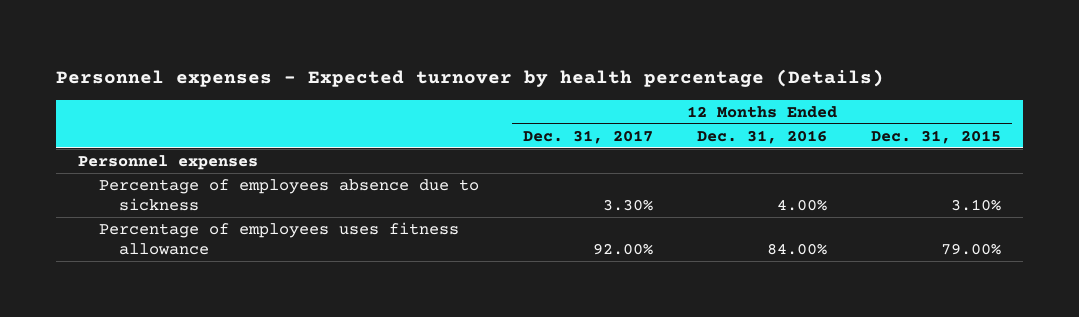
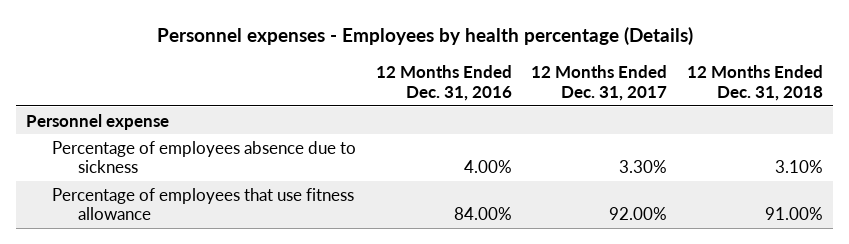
- Personnel expenses - Expected turnover by health percentage (Details)
+ Personnel expenses - Employees by health percentage (Details)
- | 12 Months Ended Dec. 31, 2017 | 12 Months Ended Dec. 31, 2016 | 12 Months Ended Dec. 31, 2015
+ | 12 Months Ended Dec. 31, 2016 | 12 Months Ended Dec. 31, 2017 | 12 Months Ended Dec. 31, 2018
- Personnel expenses
+ Personnel expense
- Percentage of employees uses fitness allowance | 92.00% | 84.00% | 79.00%
+ Percentage of employees that use fitness allowance | 84.00% | 92.00% | 91.00%

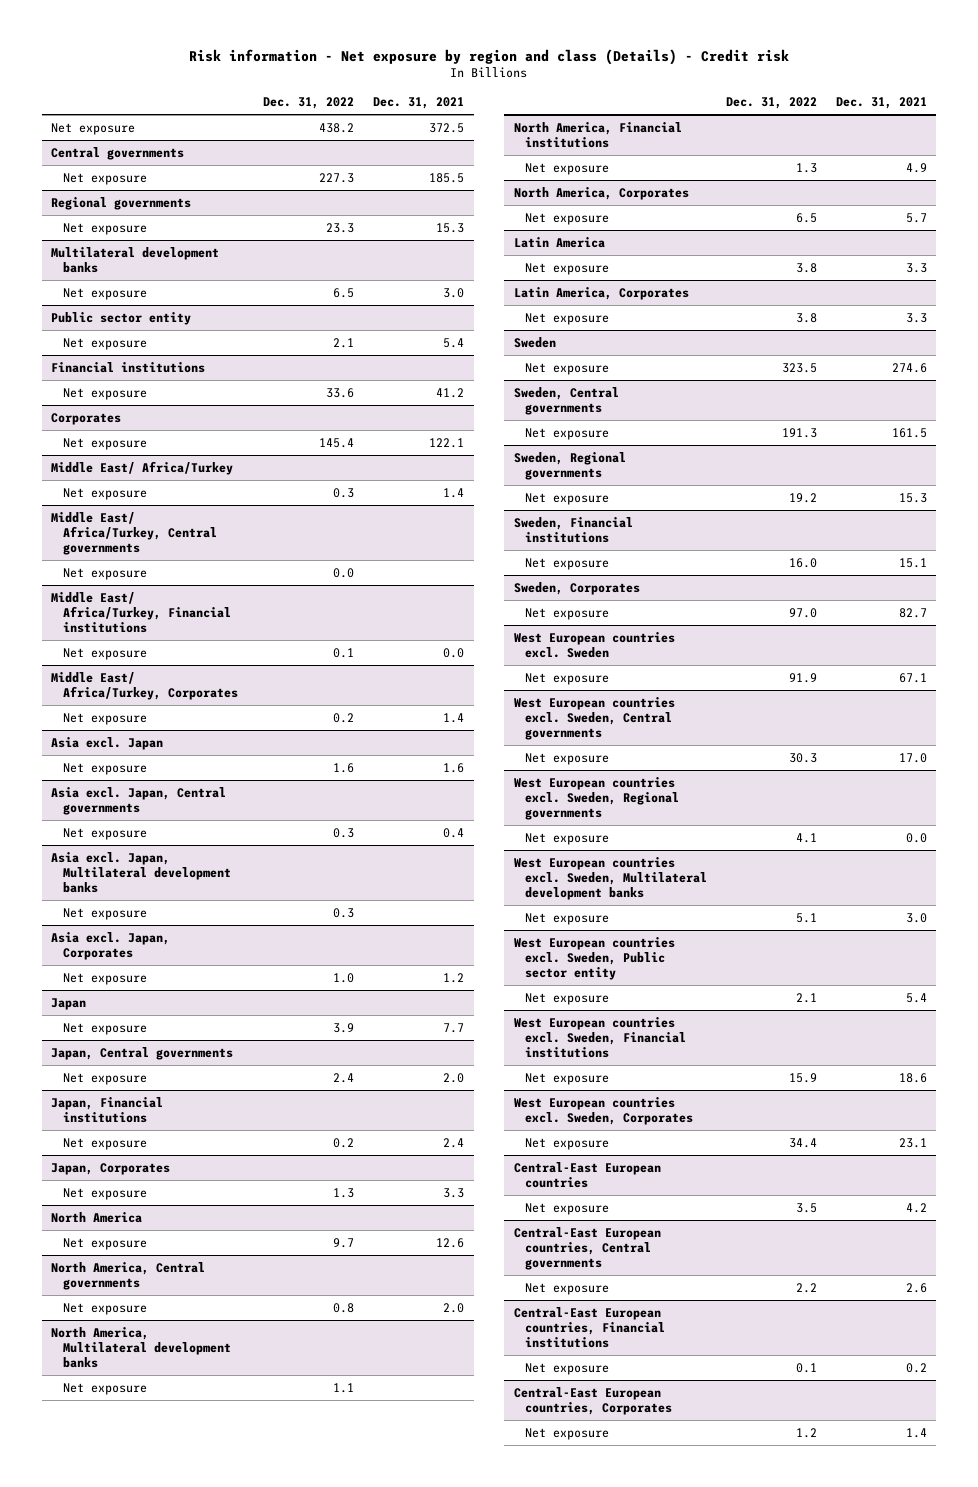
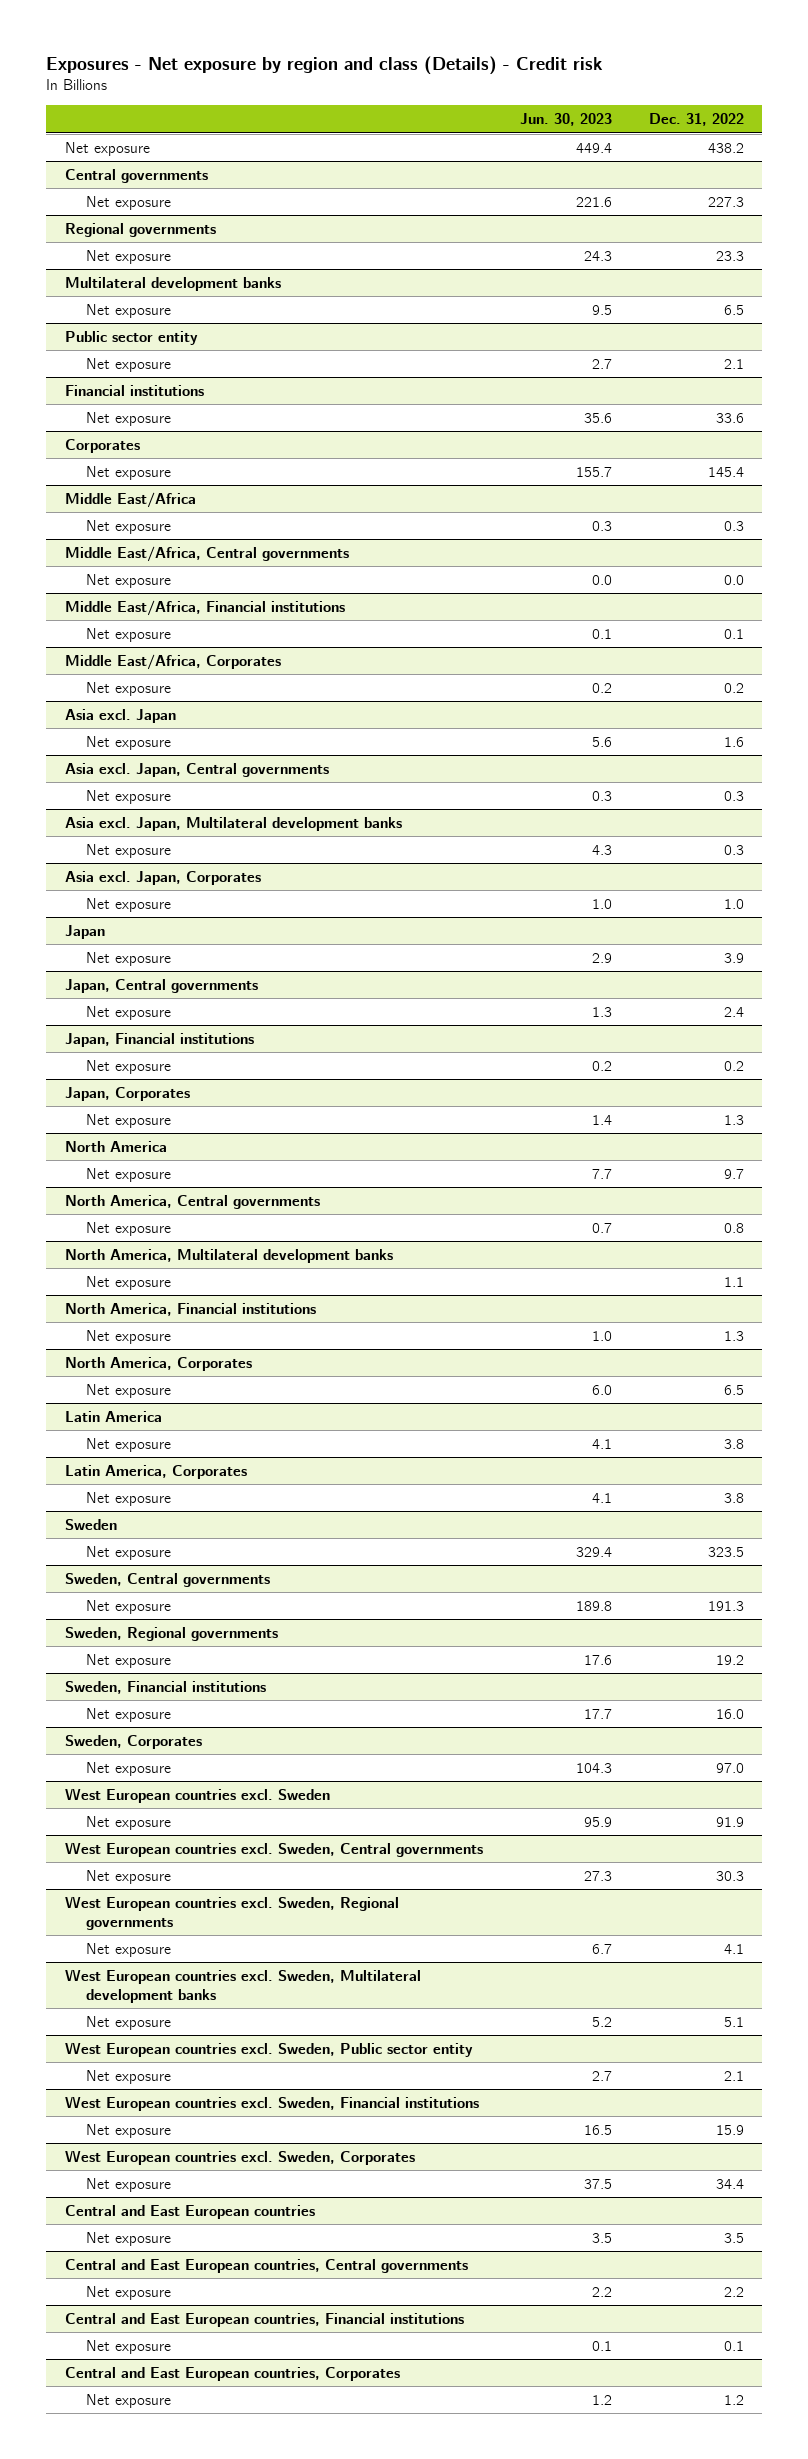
- Risk information - Net exposure by region and class (Details) - Credit risk
+ Exposures - Net exposure by region and class (Details) - Credit risk
- | Dec. 31, 2022 | Dec. 31, 2021
+ | Jun. 30, 2023 | Dec. 31, 2022
- Middle East/ Africa/Turkey
+ Middle East/Africa
- Middle East/ Africa/Turkey, Central governments
+ Middle East/Africa, Central governments
- Middle East/ Africa/Turkey, Financial institutions
+ Middle East/Africa, Financial institutions
- Middle East/ Africa/Turkey, Corporates
+ Middle East/Africa, Corporates
- Central-East European countries
+ Central and East European countries
- Central-East European countries, Central governments
+ Central and East European countries, Central governments
- Central-East European countries, Financial institutions
+ Central and East European countries, Financial institutions
- Central-East European countries, Corporates
+ Central and East European countries, Corporates

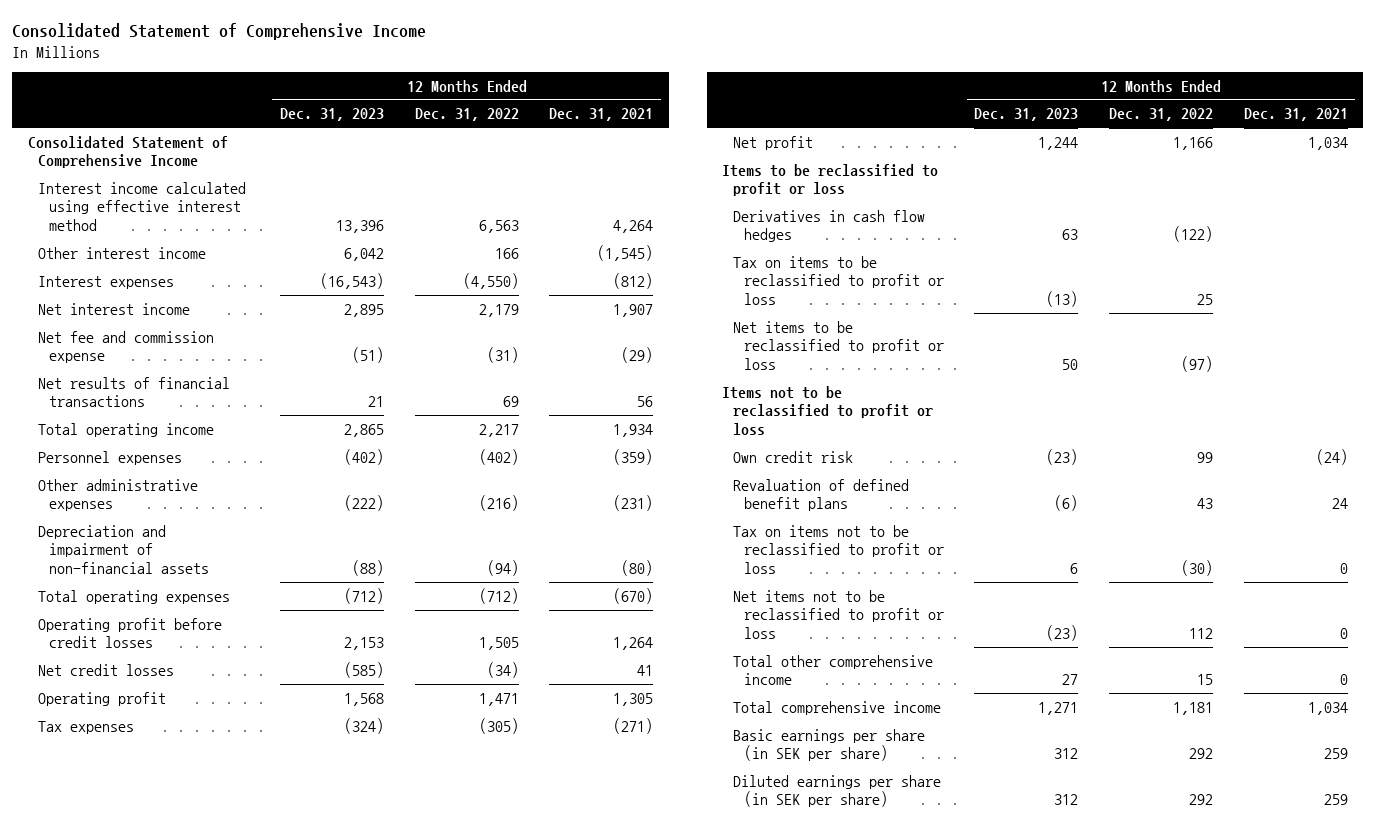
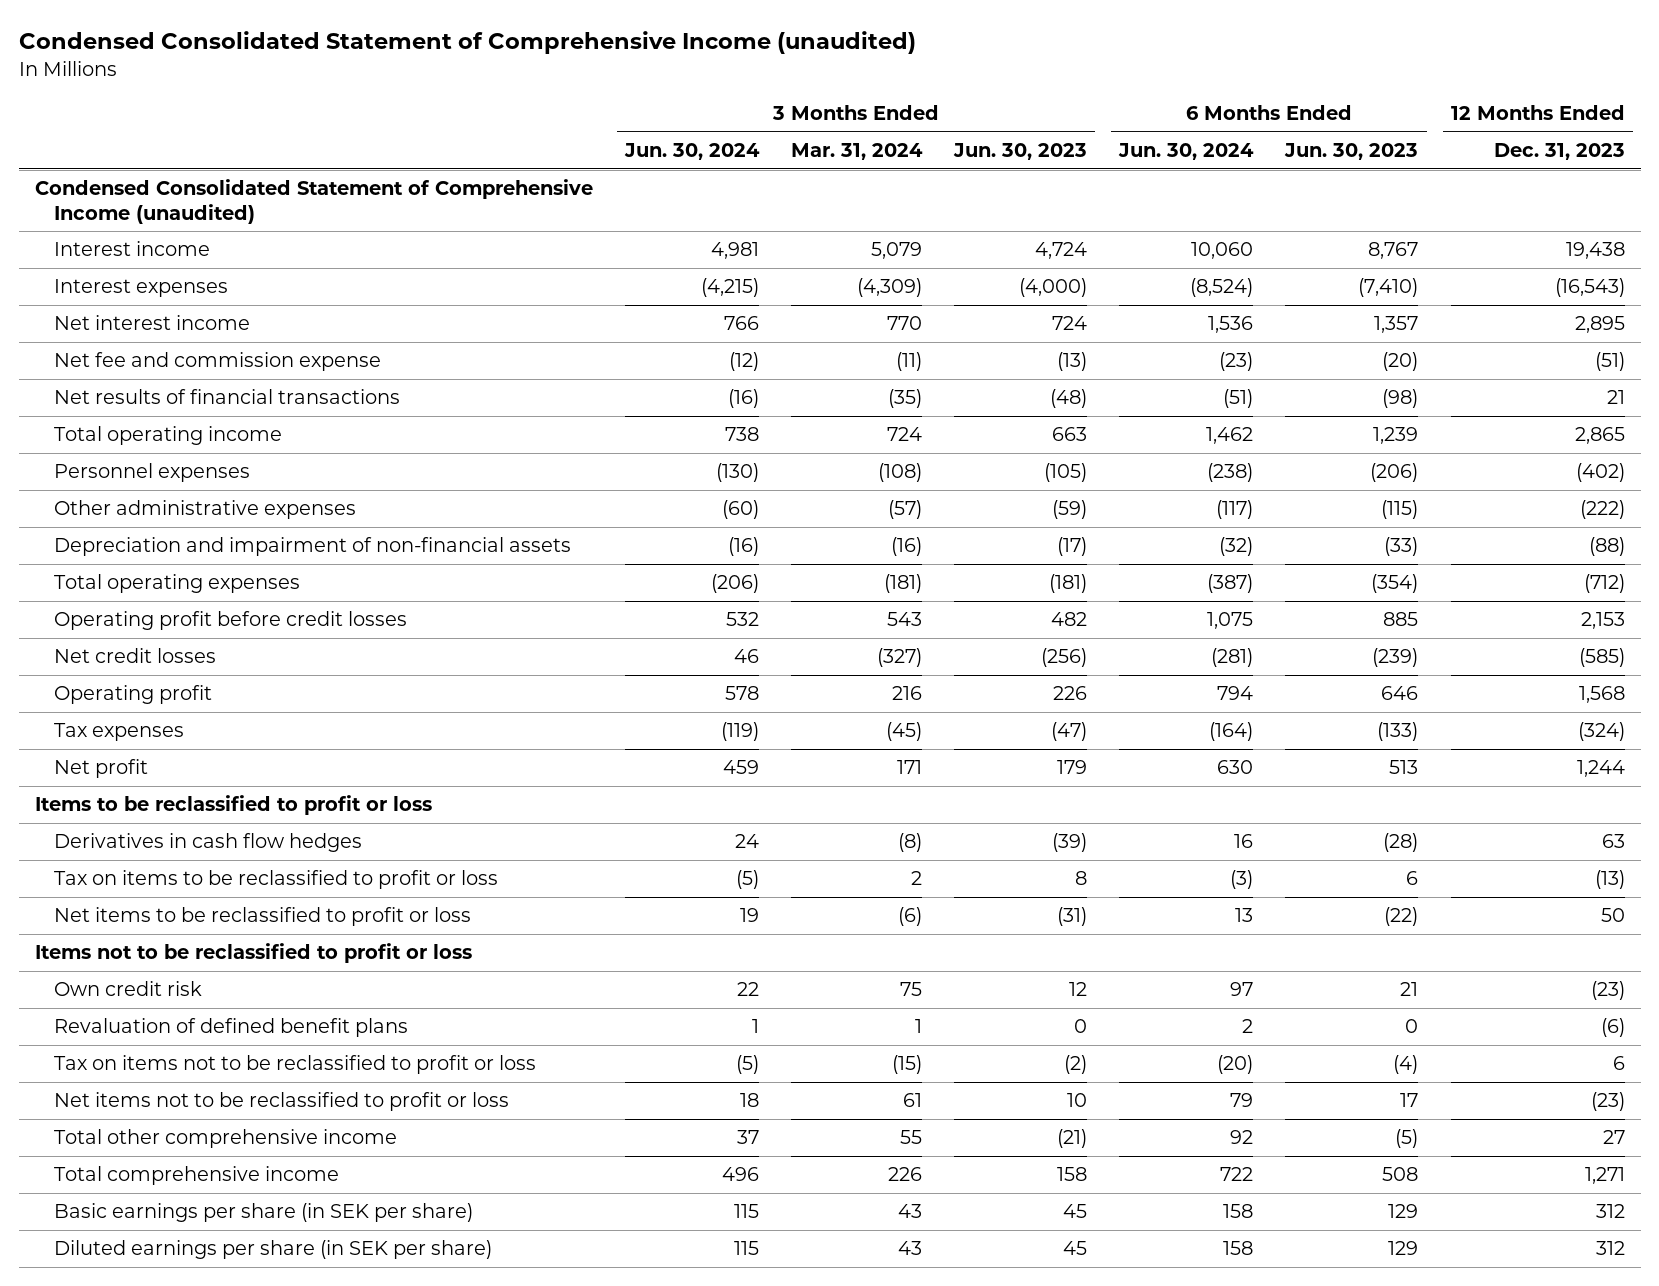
- Consolidated Statement of Comprehensive Income
+ Condensed Consolidated Statement of Comprehensive Income (unaudited)
- | 12 Months Ended Dec. 31, 2023 | 12 Months Ended Dec. 31, 2022 | 12 Months Ended Dec. 31, 2021
+ | 3 Months Ended Jun. 30, 2024 | 3 Months Ended Mar. 31, 2024 | 3 Months Ended Jun. 30, 2023 | 6 Months Ended Jun. 30, 2024 | 6 Months Ended Jun. 30, 2023 | 12 Months Ended Dec. 31, 2023
- Consolidated Statement of Comprehensive Income
- Interest income calculated using effective interest method | 13,396 | 6,563 | 4,264
- Other interest income | 6,042 | 166 | (1,545)
+ Condensed Consolidated Statement of Comprehensive Income (unaudited)
+ Interest income | 4,981 | 5,079 | 4,724 | 10,060 | 8,767 | 19,438

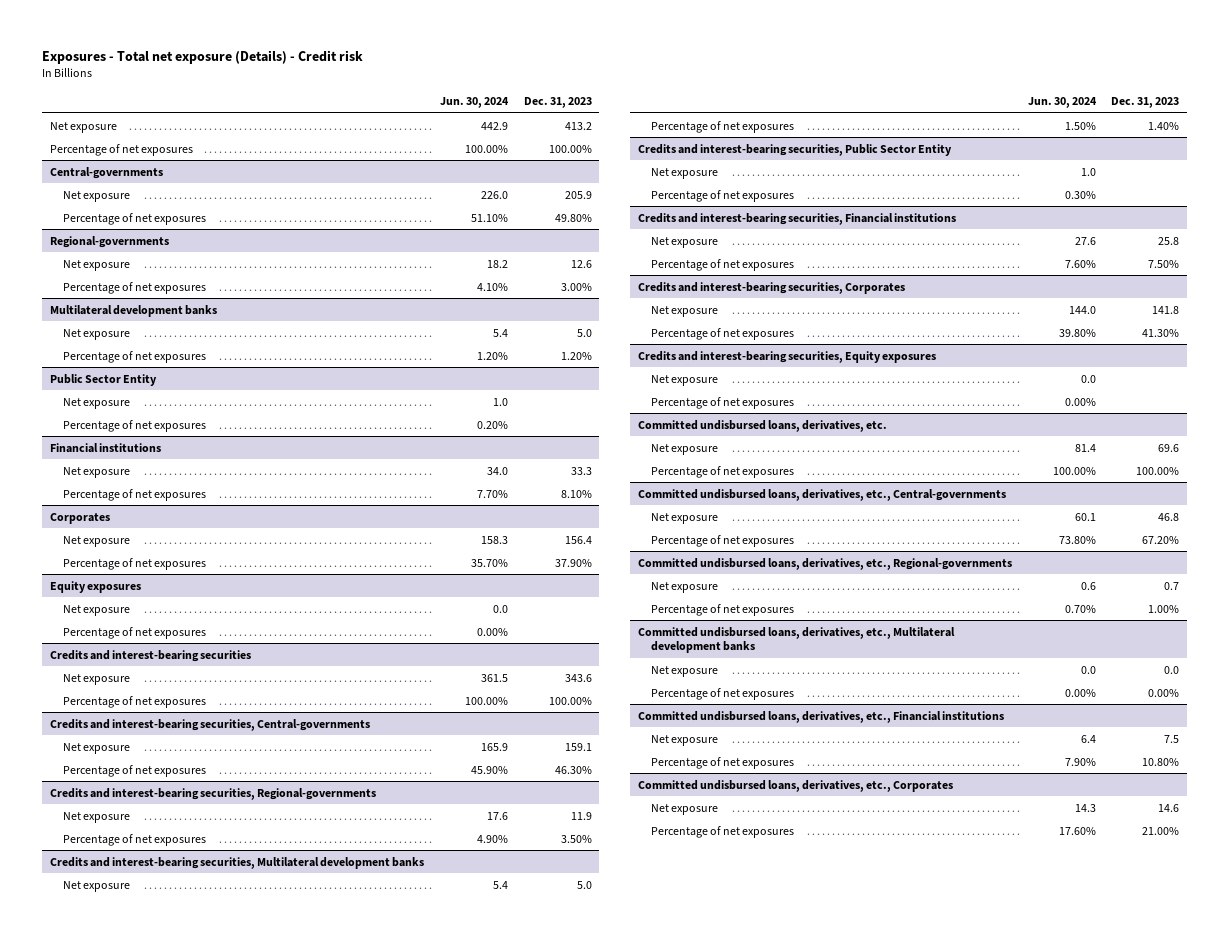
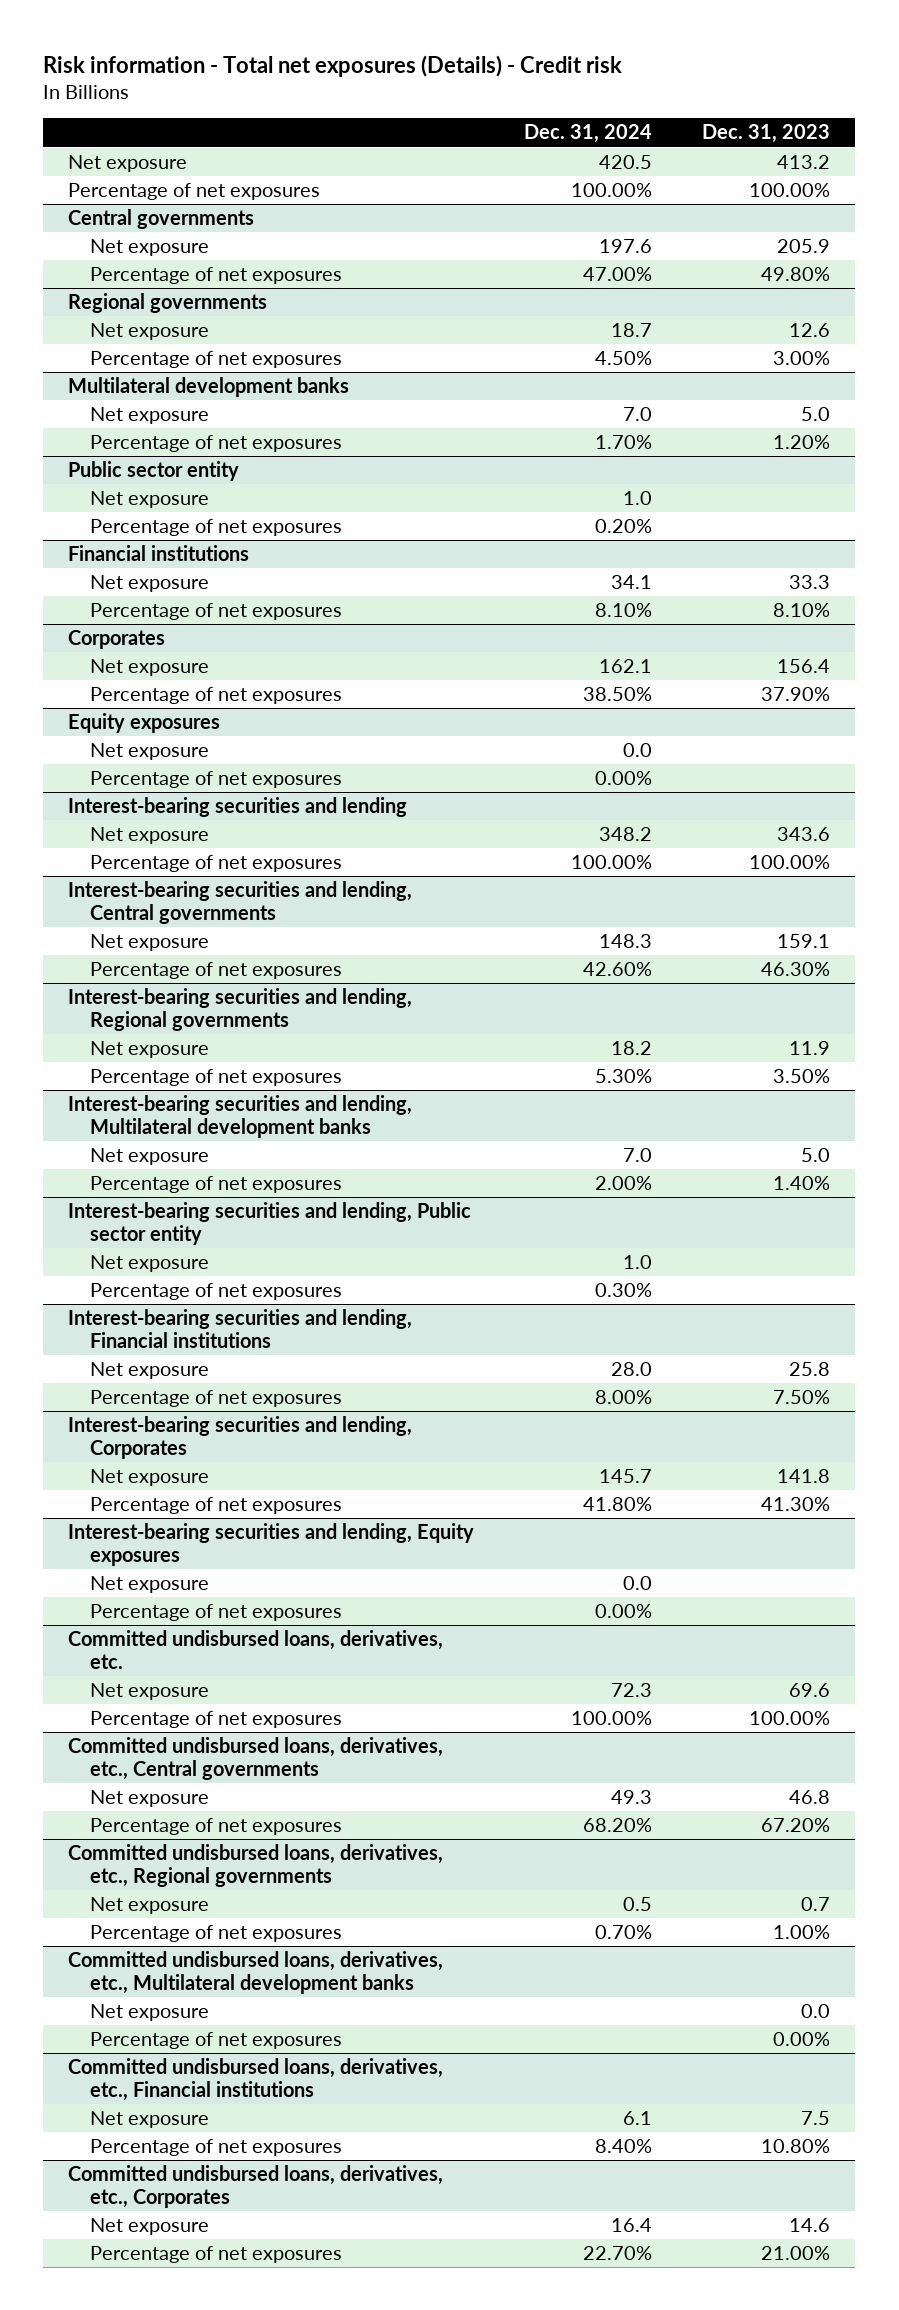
- Exposures - Total net exposure (Details) - Credit risk
+ Risk information - Total net exposures (Details) - Credit risk
- | Jun. 30, 2024 | Dec. 31, 2023
+ | Dec. 31, 2024 | Dec. 31, 2023
- Central-governments
+ Central governments
- Regional-governments
+ Regional governments
- Public Sector Entity
+ Public sector entity
- Credits and interest-bearing securities
+ Interest-bearing securities and lending
- Credits and interest-bearing securities, Central-governments
+ Interest-bearing securities and lending, Central governments
- Credits and interest-bearing securities, Regional-governments
+ Interest-bearing securities and lending, Regional governments
- Credits and interest-bearing securities, Multilateral development banks
+ Interest-bearing securities and lending, Multilateral development banks
- Credits and interest-bearing securities, Public Sector Entity
+ Interest-bearing securities and lending, Public sector entity
- Credits and interest-bearing securities, Financial institutions
+ Interest-bearing securities and lending, Financial institutions
- Credits and interest-bearing securities, Corporates
+ Interest-bearing securities and lending, Corporates
- Credits and interest-bearing securities, Equity exposures
+ Interest-bearing securities and lending, Equity exposures
- Committed undisbursed loans, derivatives, etc., Central-governments
+ Committed undisbursed loans, derivatives, etc., Central governments
- Committed undisbursed loans, derivatives, etc., Regional-governments
+ Committed undisbursed loans, derivatives, etc., Regional governments

